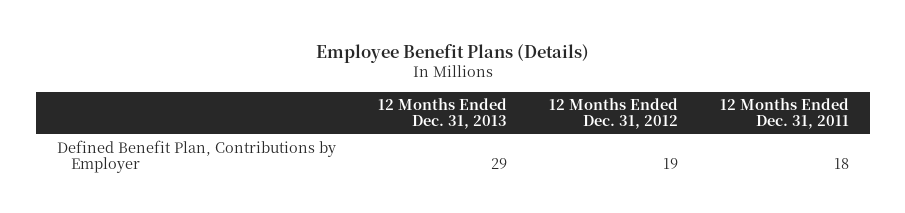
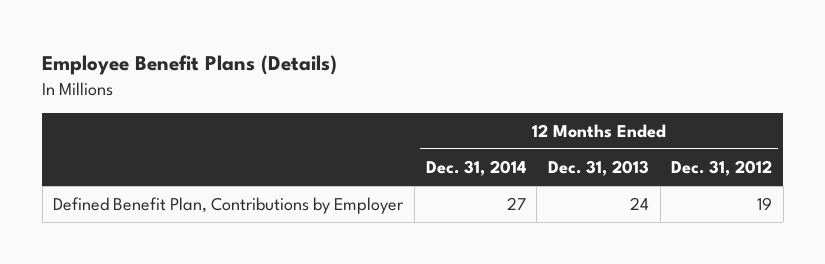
- | 12 Months Ended Dec. 31, 2013 | 12 Months Ended Dec. 31, 2012 | 12 Months Ended Dec. 31, 2011
+ | 12 Months Ended Dec. 31, 2014 | 12 Months Ended Dec. 31, 2013 | 12 Months Ended Dec. 31, 2012
- Defined Benefit Plan, Contributions by Employer | 29 | 19 | 18
+ Defined Benefit Plan, Contributions by Employer | 27 | 24 | 19

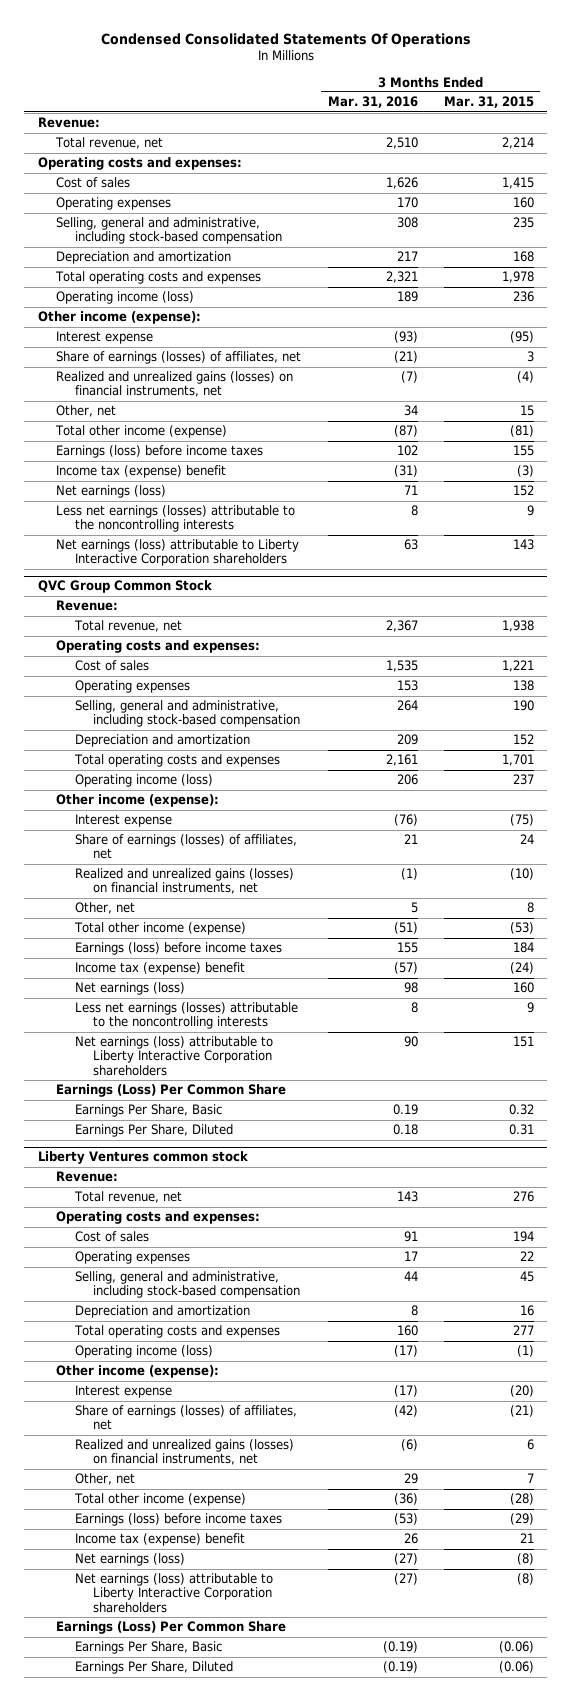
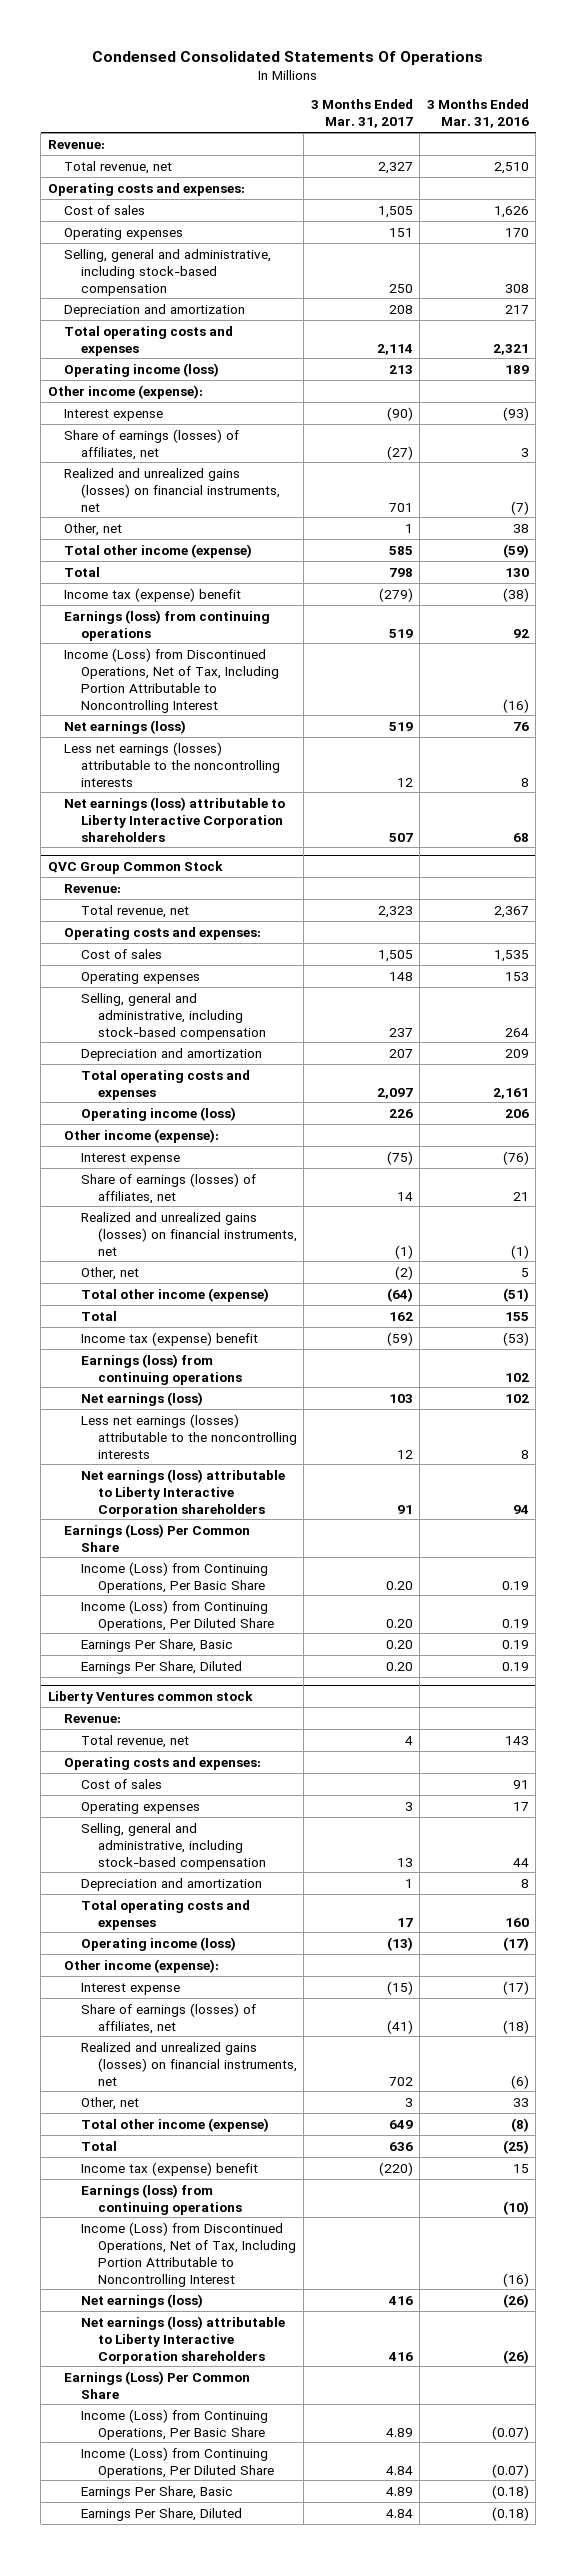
- | 3 Months Ended Mar. 31, 2016 | 3 Months Ended Mar. 31, 2015
+ | 3 Months Ended Mar. 31, 2017 | 3 Months Ended Mar. 31, 2016
- Share of earnings (losses) of affiliates, net | (21) | 3
+ Share of earnings (losses) of affiliates, net | (27) | 3
- Other, net | 34 | 15
- Total other income (expense) | (87) | (81)
- Earnings (loss) before income taxes | 102 | 155
- Income tax (expense) benefit | (31) | (3)
- Net earnings (loss) | 71 | 152
+ Other, net | 1 | 38
+ Total other income (expense) | 585 | (59)
+ Total | 798 | 130
+ Income tax (expense) benefit | (279) | (38)
+ Earnings (loss) from continuing operations | 519 | 92
+ Income (Loss) from Discontinued Operations, Net of Tax, Including Portion Attributable to Noncontrolling Interest | | (16)
+ Net earnings (loss) | 519 | 76
- Net earnings (loss) attributable to Liberty Interactive Corporation shareholders | 63 | 143
+ Net earnings (loss) attributable to Liberty Interactive Corporation shareholders | 507 | 68
@ QVC Group Common Stock
- Earnings (loss) before income taxes | 155 | 184
- Income tax (expense) benefit | (57) | (24)
- Net earnings (loss) | 98 | 160
+ Total | 162 | 155
+ Income tax (expense) benefit | (59) | (53)
+ Earnings (loss) from continuing operations | | 102
+ Net earnings (loss) | 103 | 102
- Net earnings (loss) attributable to Liberty Interactive Corporation shareholders | 90 | 151
+ Net earnings (loss) attributable to Liberty Interactive Corporation shareholders | 91 | 94
+ Income (Loss) from Continuing Operations, Per Basic Share | 0.20 | 0.19
+ Income (Loss) from Continuing Operations, Per Diluted Share | 0.20 | 0.19
- Earnings Per Share, Diluted | 0.18 | 0.31
+ Earnings Per Share, Diluted | 0.20 | 0.19
@ Liberty Ventures common stock
- Share of earnings (losses) of affiliates, net | (42) | (21)
+ Share of earnings (losses) of affiliates, net | (41) | (18)
- Other, net | 29 | 7
- Total other income (expense) | (36) | (28)
- Earnings (loss) before income taxes | (53) | (29)
- Income tax (expense) benefit | 26 | 21
- Net earnings (loss) | (27) | (8)
- Net earnings (loss) attributable to Liberty Interactive Corporation shareholders | (27) | (8)
+ Other, net | 3 | 33
+ Total other income (expense) | 649 | (8)
+ Total | 636 | (25)
+ Income tax (expense) benefit | (220) | 15
+ Earnings (loss) from continuing operations | | (10)
+ Income (Loss) from Discontinued Operations, Net of Tax, Including Portion Attributable to Noncontrolling Interest | | (16)
+ Net earnings (loss) | 416 | (26)
+ Net earnings (loss) attributable to Liberty Interactive Corporation shareholders | 416 | (26)
- Earnings Per Share, Basic | (0.19) | (0.06)
- Earnings Per Share, Diluted | (0.19) | (0.06)
+ Income (Loss) from Continuing Operations, Per Basic Share | 4.89 | (0.07)
+ Income (Loss) from Continuing Operations, Per Diluted Share | 4.84 | (0.07)
+ Earnings Per Share, Basic | 4.89 | (0.18)
+ Earnings Per Share, Diluted | 4.84 | (0.18)

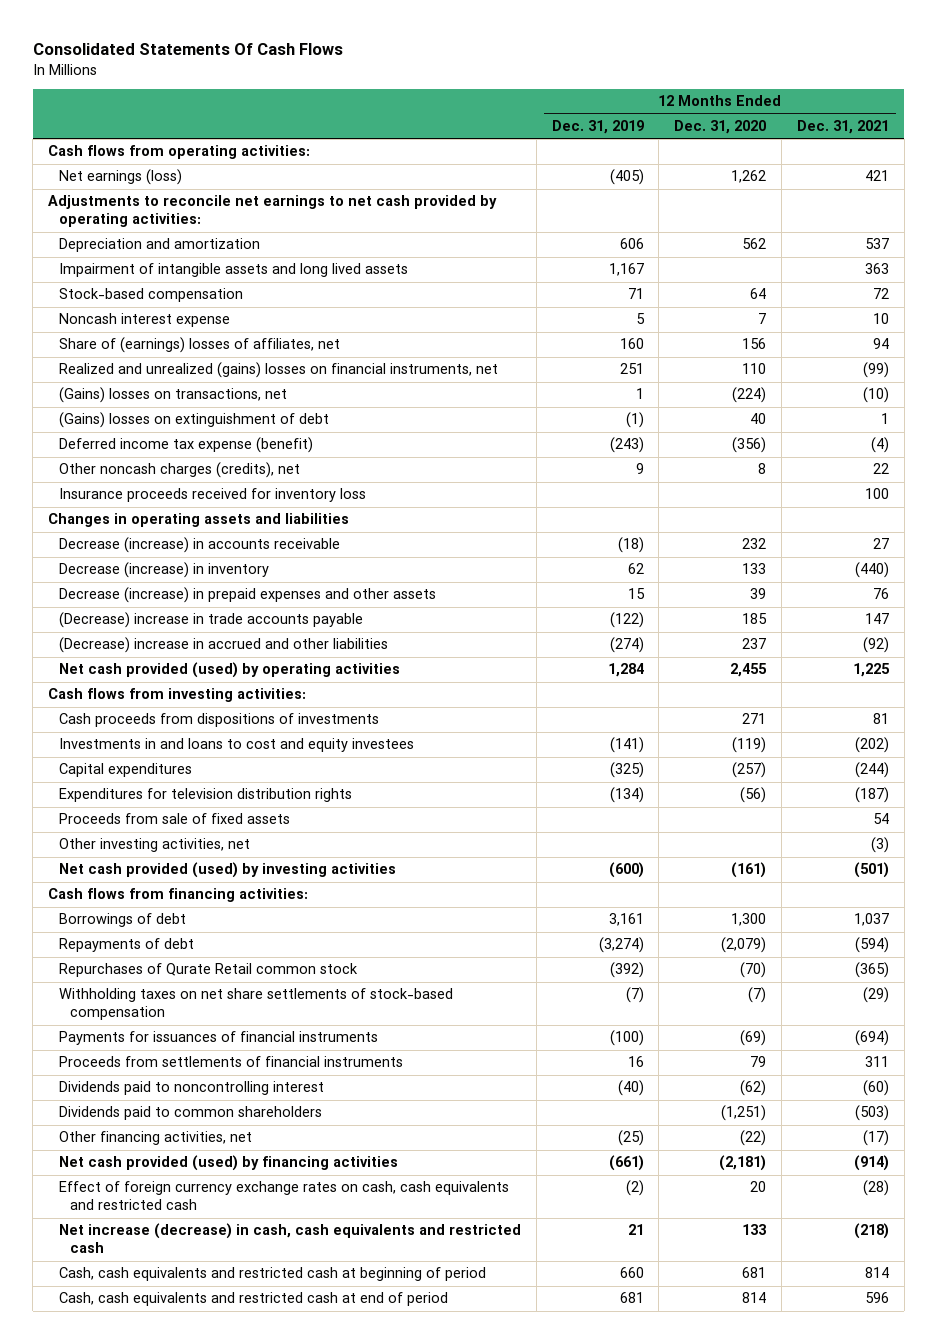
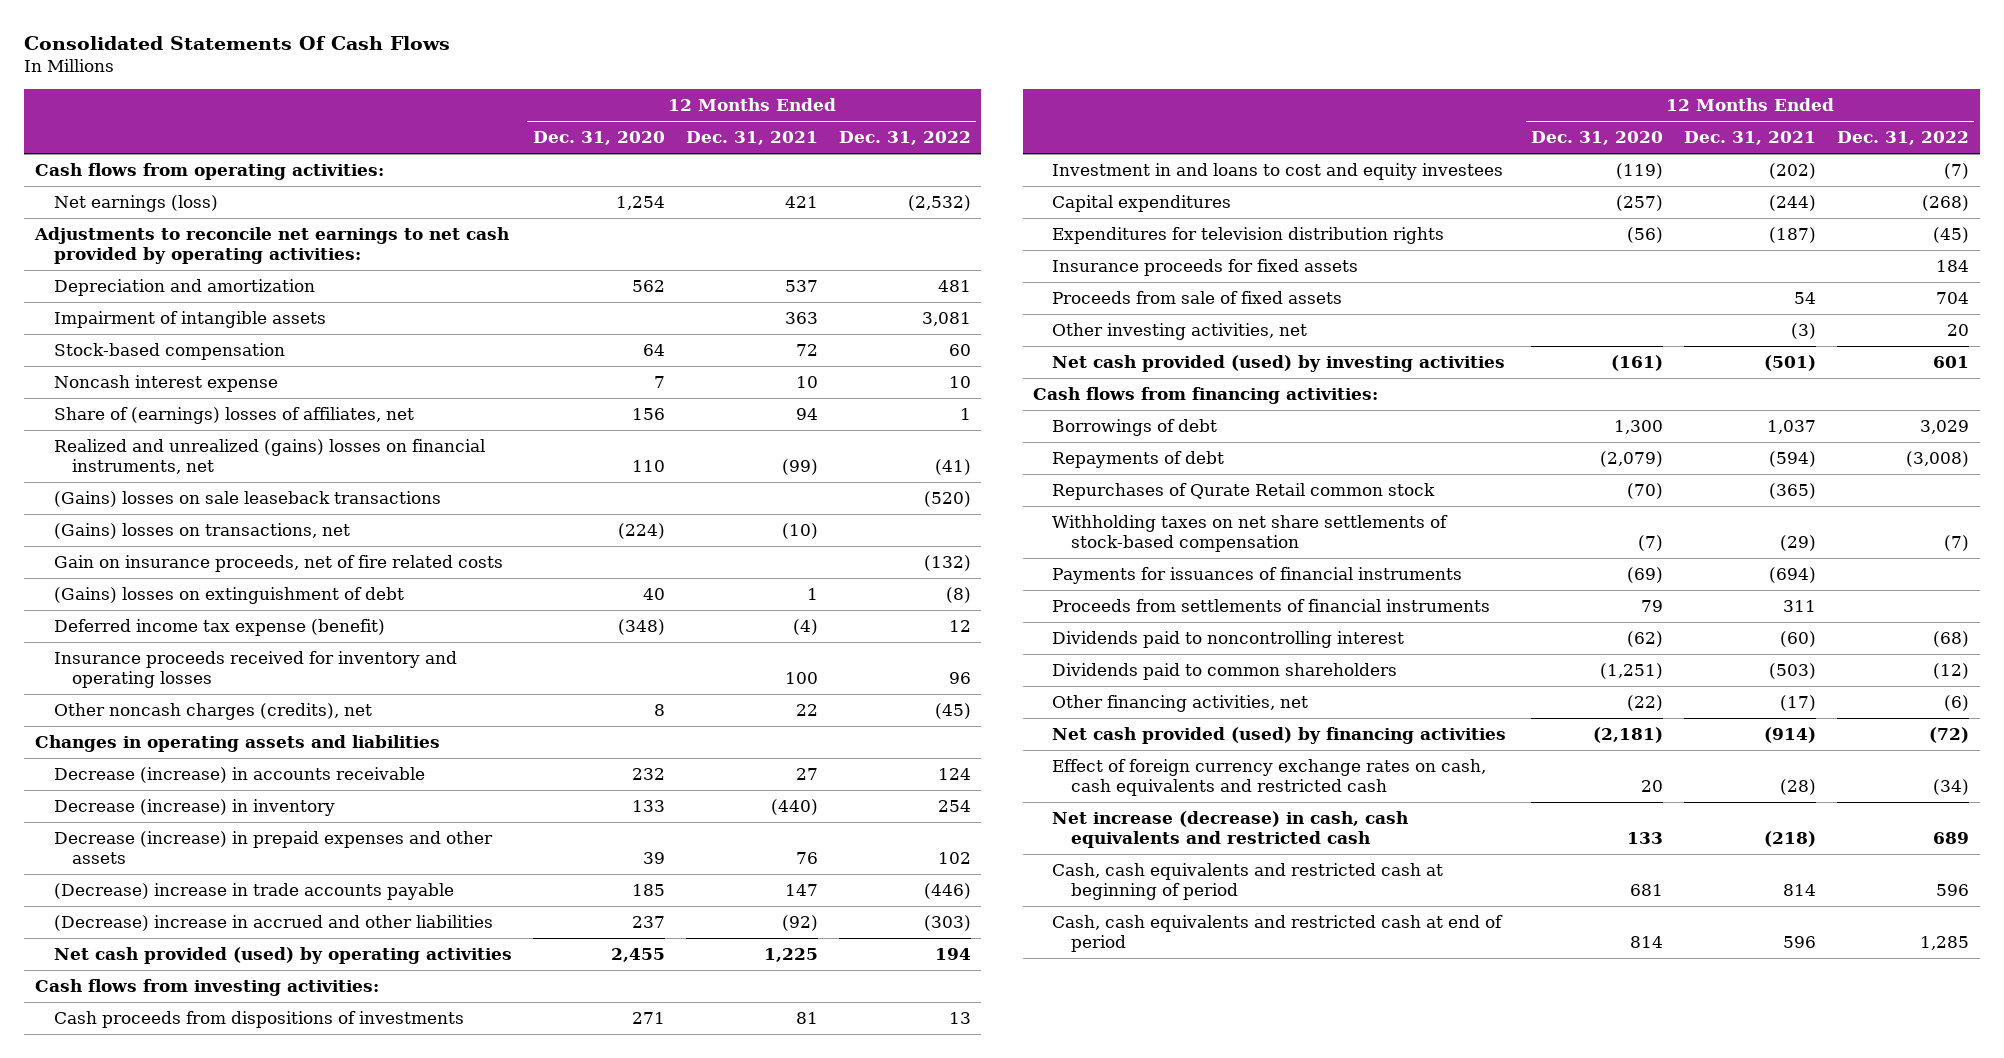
- | 12 Months Ended Dec. 31, 2019 | 12 Months Ended Dec. 31, 2020 | 12 Months Ended Dec. 31, 2021
+ | 12 Months Ended Dec. 31, 2020 | 12 Months Ended Dec. 31, 2021 | 12 Months Ended Dec. 31, 2022
- Net earnings (loss) | (405) | 1,262 | 421
+ Net earnings (loss) | 1,254 | 421 | (2,532)
- Impairment of intangible assets and long lived assets | 1,167 | | 363
+ Impairment of intangible assets | | 363 | 3,081
+ (Gains) losses on sale leaseback transactions | | | (520)
+ Gain on insurance proceeds, net of fire related costs | | | (132)
- Deferred income tax expense (benefit) | (243) | (356) | (4)
+ Deferred income tax expense (benefit) | (348) | (4) | 12
+ Insurance proceeds received for inventory and operating losses | | 100 | 96
- Insurance proceeds received for inventory loss | | | 100
- Investments in and loans to cost and equity investees | (141) | (119) | (202)
+ Investment in and loans to cost and equity investees | (119) | (202) | (7)
+ Insurance proceeds for fixed assets | | | 184

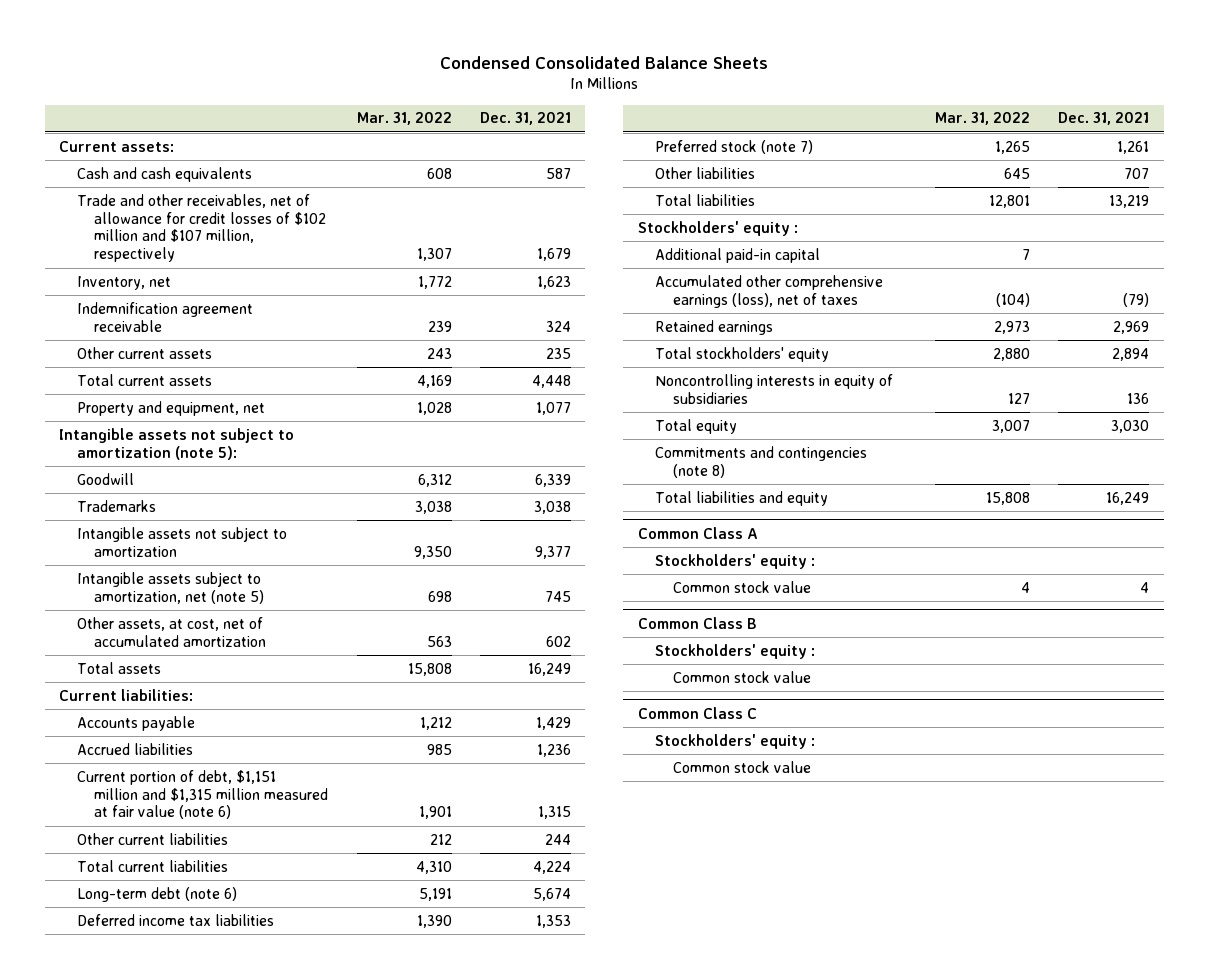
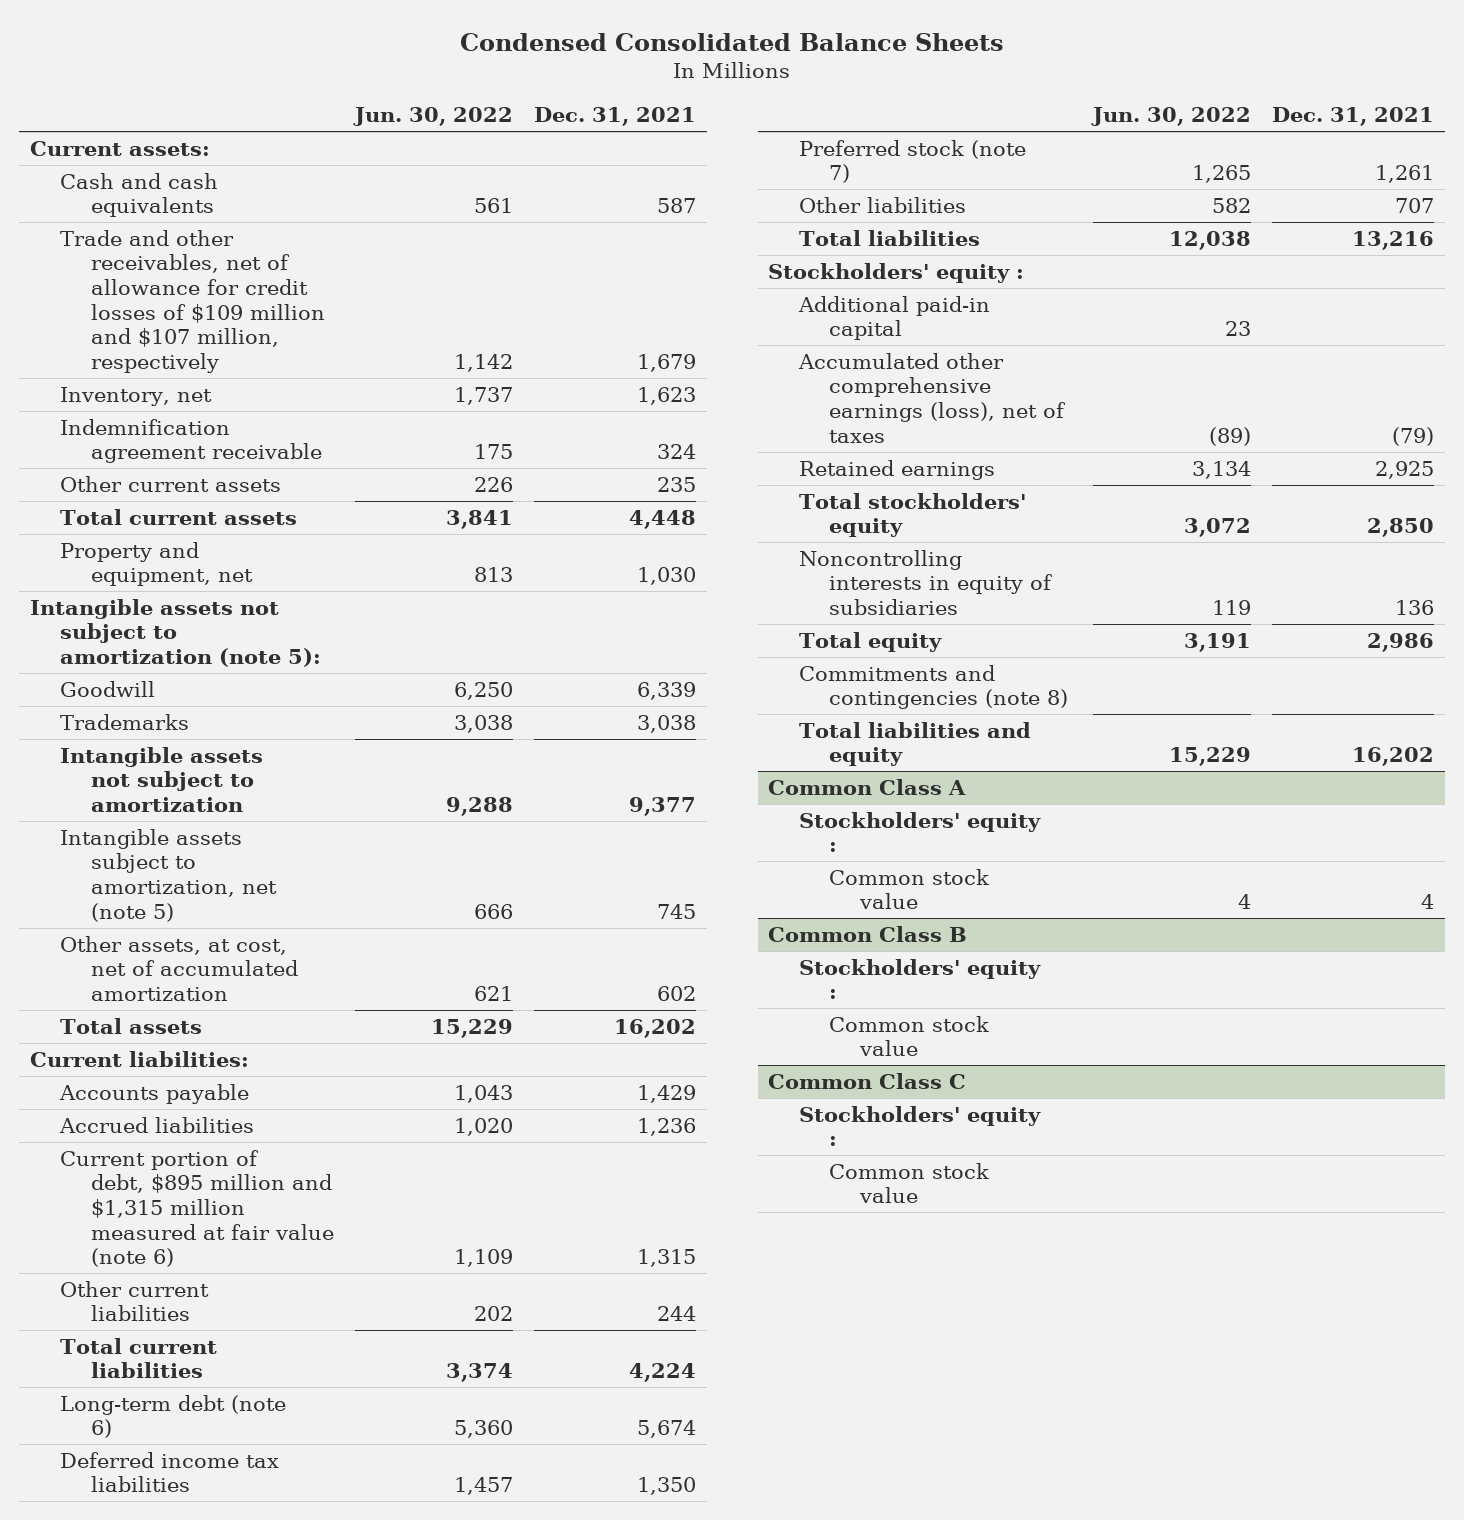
- | Mar. 31, 2022 | Dec. 31, 2021
+ | Jun. 30, 2022 | Dec. 31, 2021
- Trade and other receivables, net of allowance for credit losses of $102 million and $107 million, respectively | 1,307 | 1,679
+ Trade and other receivables, net of allowance for credit losses of $109 million and $107 million, respectively | 1,142 | 1,679
- Property and equipment, net | 1,028 | 1,077
+ Property and equipment, net | 813 | 1,030
- Total assets | 15,808 | 16,249
+ Total assets | 15,229 | 16,202
- Current portion of debt, $1,151 million and $1,315 million measured at fair value (note 6) | 1,901 | 1,315
+ Current portion of debt, $895 million and $1,315 million measured at fair value (note 6) | 1,109 | 1,315
- Deferred income tax liabilities | 1,390 | 1,353
+ Deferred income tax liabilities | 1,457 | 1,350
- Total liabilities | 12,801 | 13,219
+ Total liabilities | 12,038 | 13,216
- Retained earnings | 2,973 | 2,969
- Total stockholders' equity | 2,880 | 2,894
+ Retained earnings | 3,134 | 2,925
+ Total stockholders' equity | 3,072 | 2,850
- Total equity | 3,007 | 3,030
+ Total equity | 3,191 | 2,986
- Total liabilities and equity | 15,808 | 16,249
+ Total liabilities and equity | 15,229 | 16,202

